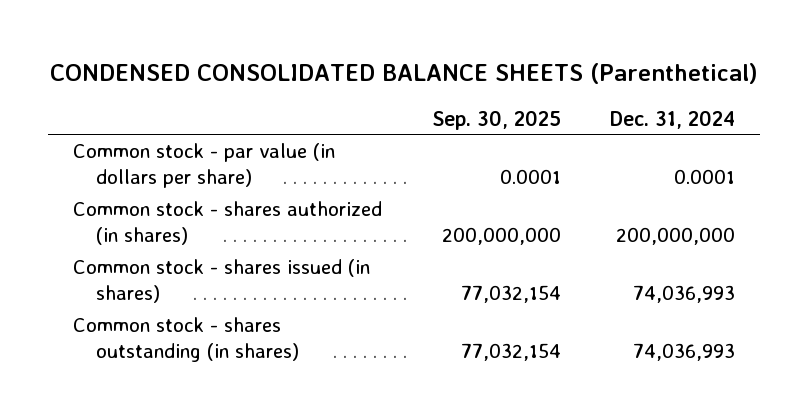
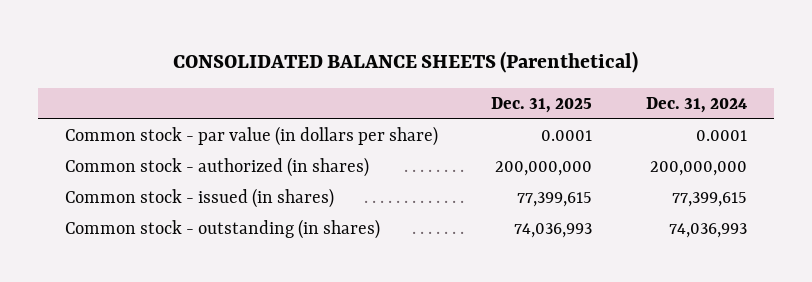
- CONDENSED CONSOLIDATED BALANCE SHEETS (Parenthetical)
+ CONSOLIDATED BALANCE SHEETS (Parenthetical)
- | Sep. 30, 2025 | Dec. 31, 2024
+ | Dec. 31, 2025 | Dec. 31, 2024
- Common stock - shares authorized (in shares) | 200,000,000 | 200,000,000
- Common stock - shares issued (in shares) | 77,032,154 | 74,036,993
- Common stock - shares outstanding (in shares) | 77,032,154 | 74,036,993
+ Common stock - authorized (in shares) | 200,000,000 | 200,000,000
+ Common stock - issued (in shares) | 77,399,615 | 77,399,615
+ Common stock - outstanding (in shares) | 74,036,993 | 74,036,993

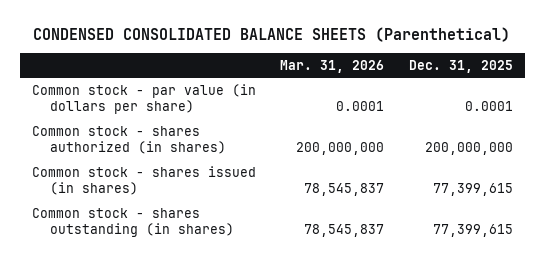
- CONSOLIDATED BALANCE SHEETS (Parenthetical)
+ CONDENSED CONSOLIDATED BALANCE SHEETS (Parenthetical)
- | Dec. 31, 2025 | Dec. 31, 2024
+ | Mar. 31, 2026 | Dec. 31, 2025
- Common stock - authorized (in shares) | 200,000,000 | 200,000,000
- Common stock - issued (in shares) | 77,399,615 | 77,399,615
- Common stock - outstanding (in shares) | 74,036,993 | 74,036,993
+ Common stock - shares authorized (in shares) | 200,000,000 | 200,000,000
+ Common stock - shares issued (in shares) | 78,545,837 | 77,399,615
+ Common stock - shares outstanding (in shares) | 78,545,837 | 77,399,615

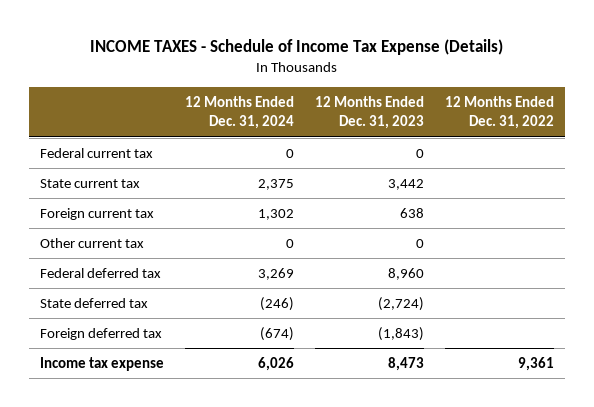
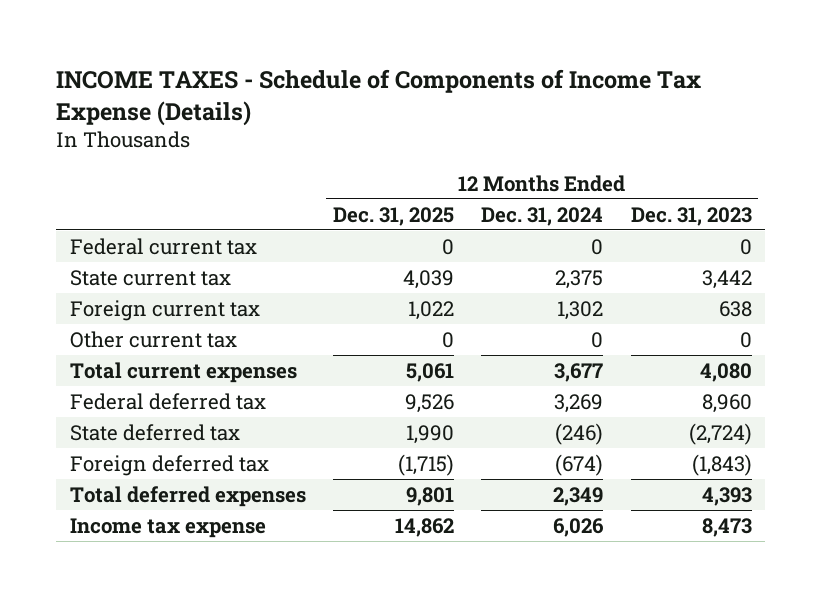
- INCOME TAXES - Schedule of Income Tax Expense (Details)
+ INCOME TAXES - Schedule of Components of Income Tax Expense (Details)
- | 12 Months Ended Dec. 31, 2024 | 12 Months Ended Dec. 31, 2023 | 12 Months Ended Dec. 31, 2022
+ | 12 Months Ended Dec. 31, 2025 | 12 Months Ended Dec. 31, 2024 | 12 Months Ended Dec. 31, 2023
+ Total current expenses | 5,061 | 3,677 | 4,080
+ Total deferred expenses | 9,801 | 2,349 | 4,393

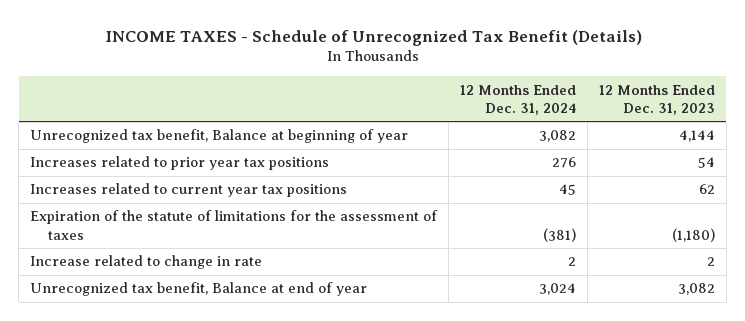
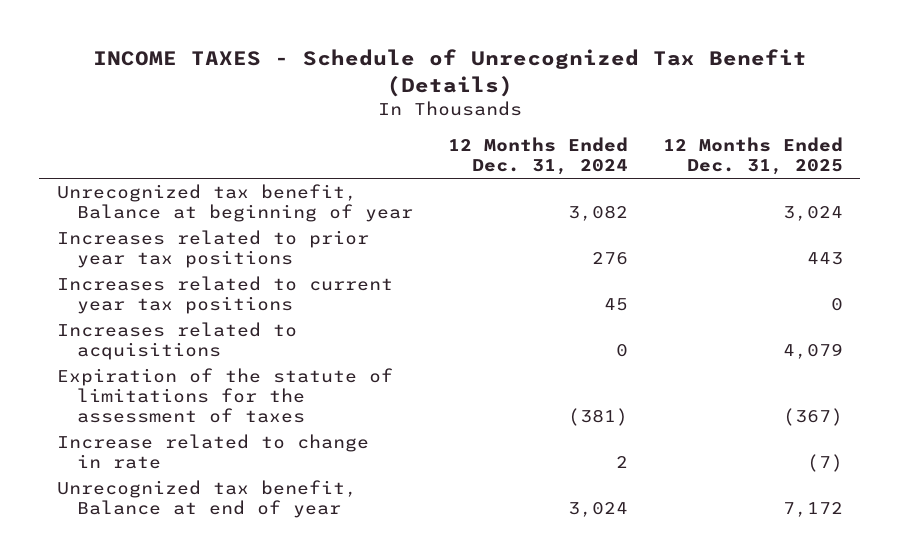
- | 12 Months Ended Dec. 31, 2024 | 12 Months Ended Dec. 31, 2023
+ | 12 Months Ended Dec. 31, 2024 | 12 Months Ended Dec. 31, 2025
+ Increases related to acquisitions | 0 | 4,079

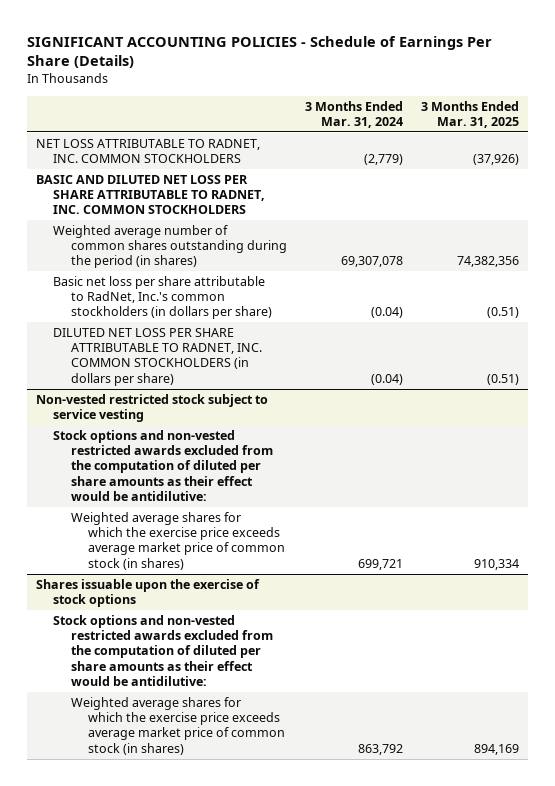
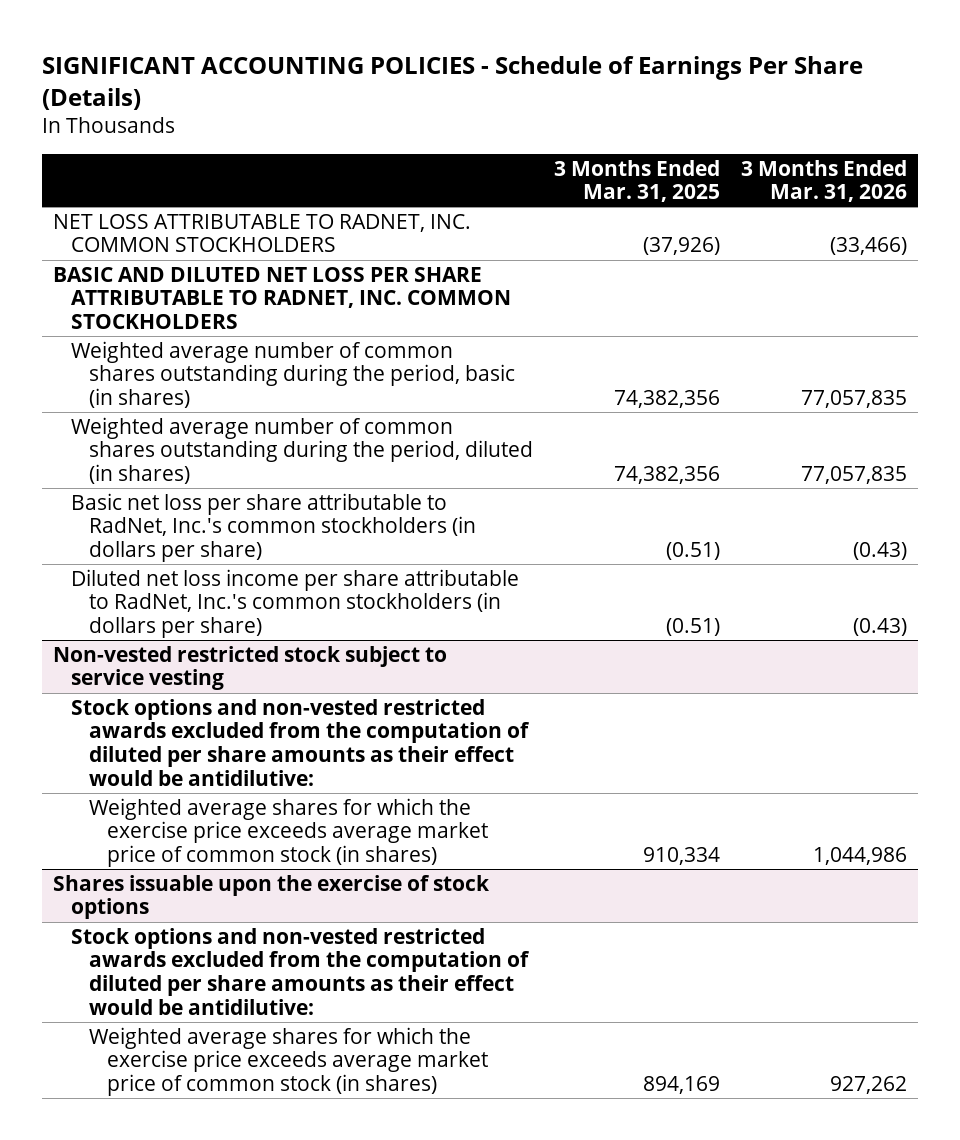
- | 3 Months Ended Mar. 31, 2024 | 3 Months Ended Mar. 31, 2025
+ | 3 Months Ended Mar. 31, 2025 | 3 Months Ended Mar. 31, 2026
- Weighted average number of common shares outstanding during the period (in shares) | 69,307,078 | 74,382,356
+ Weighted average number of common shares outstanding during the period, basic (in shares) | 74,382,356 | 77,057,835
+ Weighted average number of common shares outstanding during the period, diluted (in shares) | 74,382,356 | 77,057,835
- DILUTED NET LOSS PER SHARE ATTRIBUTABLE TO RADNET, INC. COMMON STOCKHOLDERS (in dollars per share) | (0.04) | (0.51)
+ Diluted net loss income per share attributable to RadNet, Inc.'s common stockholders (in dollars per share) | (0.51) | (0.43)

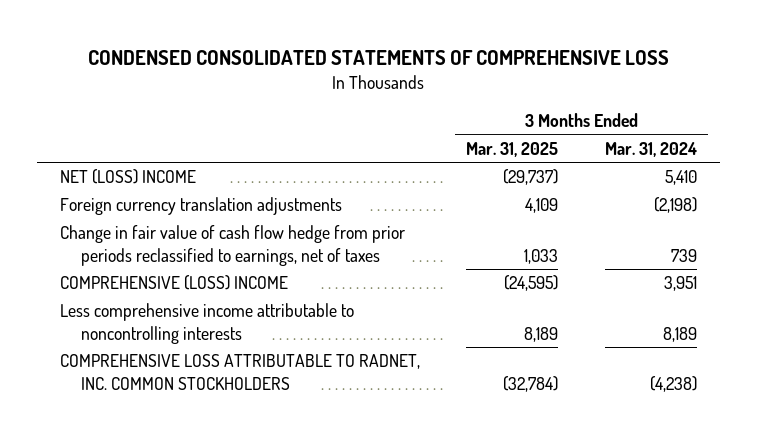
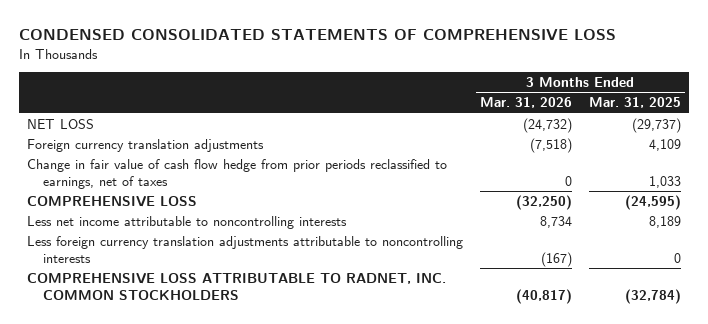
- | 3 Months Ended Mar. 31, 2025 | 3 Months Ended Mar. 31, 2024
+ | 3 Months Ended Mar. 31, 2026 | 3 Months Ended Mar. 31, 2025
- NET (LOSS) INCOME | (29,737) | 5,410
+ NET LOSS | (24,732) | (29,737)
- COMPREHENSIVE (LOSS) INCOME | (24,595) | 3,951
- Less comprehensive income attributable to noncontrolling interests | 8,189 | 8,189
+ COMPREHENSIVE LOSS | (32,250) | (24,595)
+ Less net income attributable to noncontrolling interests | 8,734 | 8,189
+ Less foreign currency translation adjustments attributable to noncontrolling interests | (167) | 0

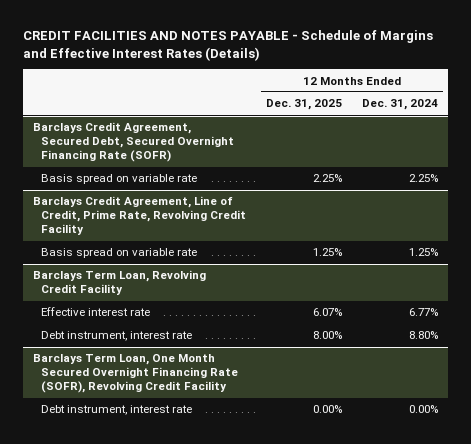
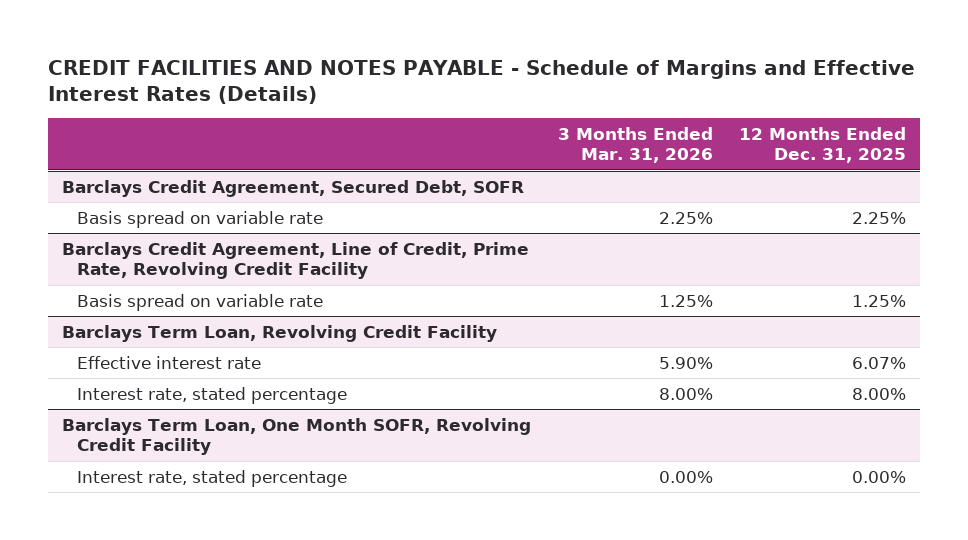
- | 12 Months Ended Dec. 31, 2025 | 12 Months Ended Dec. 31, 2024
+ | 3 Months Ended Mar. 31, 2026 | 12 Months Ended Dec. 31, 2025
- Barclays Credit Agreement, Secured Debt, Secured Overnight Financing Rate (SOFR)
+ Barclays Credit Agreement, Secured Debt, SOFR
@ Barclays Term Loan, Revolving Credit Facility
- Debt instrument, interest rate | 8.00% | 8.80%
- Barclays Term Loan, One Month Secured Overnight Financing Rate (SOFR), Revolving Credit Facility
- Debt instrument, interest rate | 0.00% | 0.00%
@ Barclays Term Loan, Revolving Credit Facility
+ Interest rate, stated percentage | 8.00% | 8.00%
+ Barclays Term Loan, One Month SOFR, Revolving Credit Facility
+ Interest rate, stated percentage | 0.00% | 0.00%

